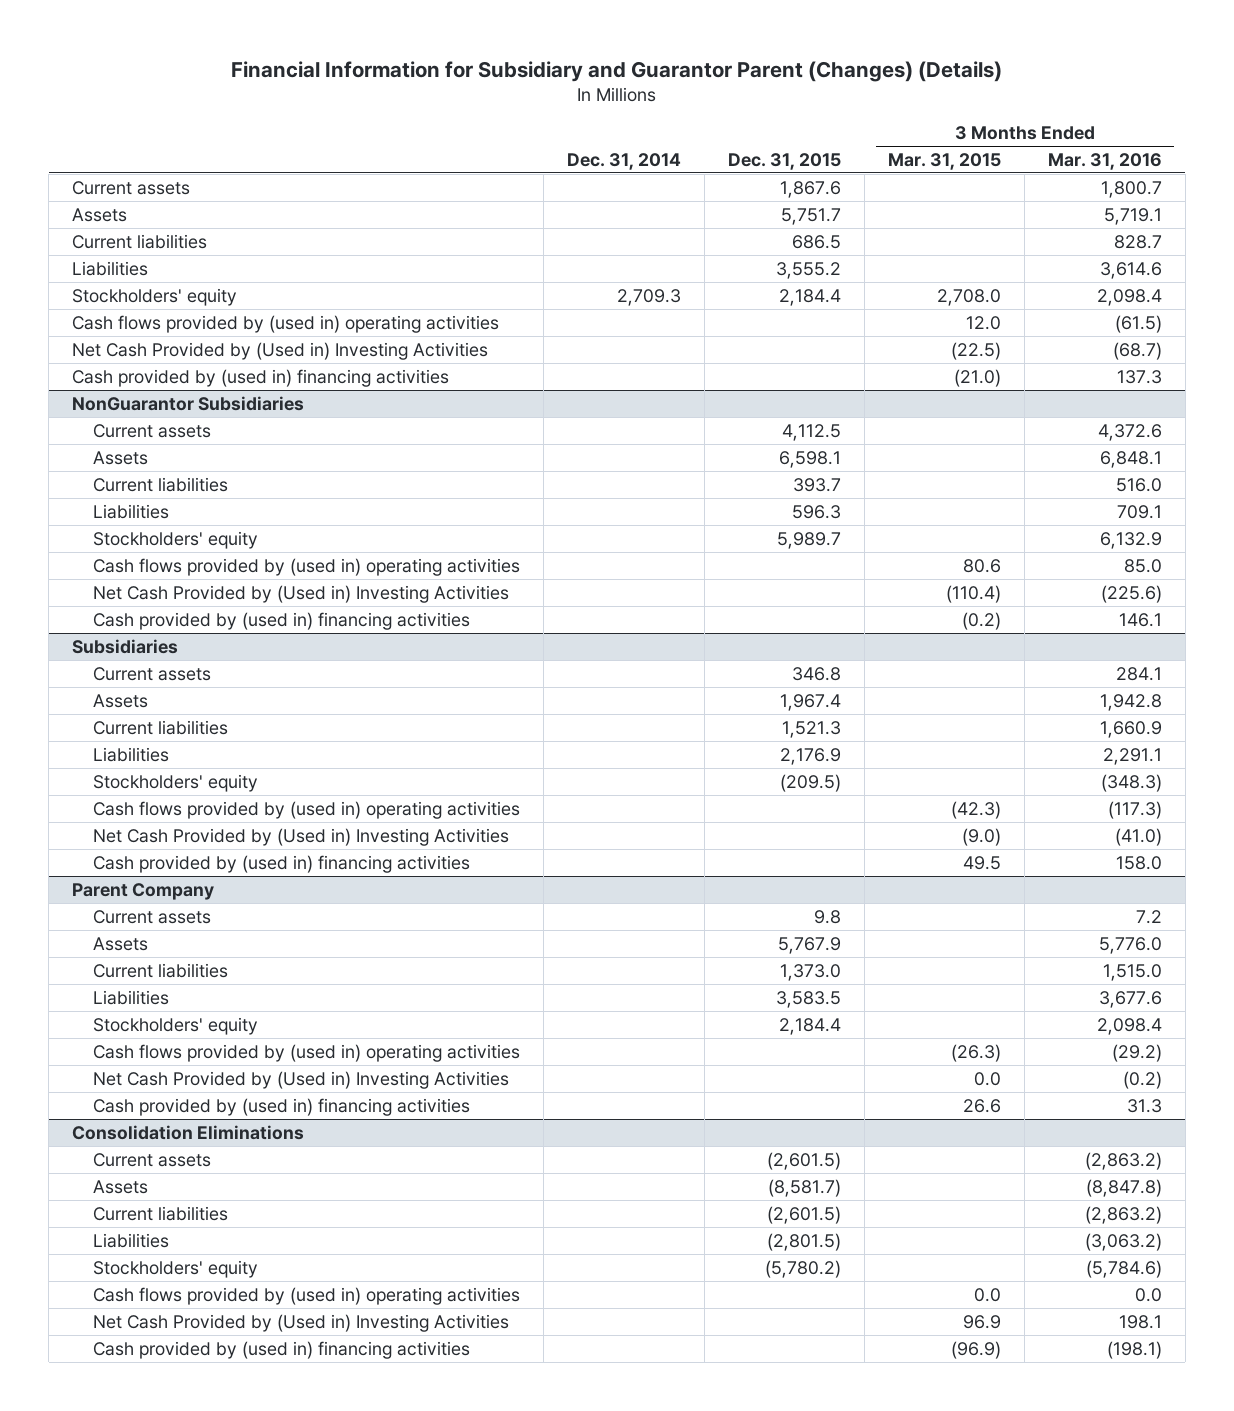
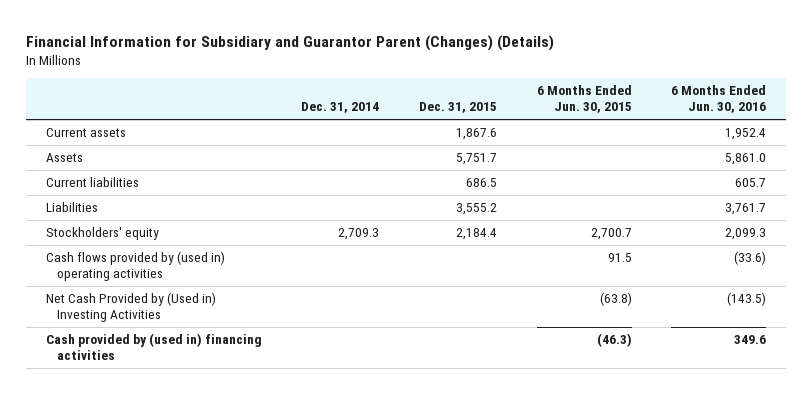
- | Dec. 31, 2014 | Dec. 31, 2015 | 3 Months Ended Mar. 31, 2015 | 3 Months Ended Mar. 31, 2016
+ | Dec. 31, 2014 | Dec. 31, 2015 | 6 Months Ended Jun. 30, 2015 | 6 Months Ended Jun. 30, 2016
- NonGuarantor Subsidiaries
- Current assets | | 4,112.5 | | 4,372.6
- Assets | | 6,598.1 | | 6,848.1
- Current liabilities | | 393.7 | | 516.0
- Liabilities | | 596.3 | | 709.1
- Stockholders' equity | | 5,989.7 | | 6,132.9
- Cash flows provided by (used in) operating activities | | | 80.6 | 85.0
- Net Cash Provided by (Used in) Investing Activities | | | (110.4) | (225.6)
- Cash provided by (used in) financing activities | | | (0.2) | 146.1
- Subsidiaries
- Current assets | | 346.8 | | 284.1
- Assets | | 1,967.4 | | 1,942.8
- Current liabilities | | 1,521.3 | | 1,660.9
- Liabilities | | 2,176.9 | | 2,291.1
- Stockholders' equity | | (209.5) | | (348.3)
- Cash flows provided by (used in) operating activities | | | (42.3) | (117.3)
- Net Cash Provided by (Used in) Investing Activities | | | (9.0) | (41.0)
- Cash provided by (used in) financing activities | | | 49.5 | 158.0
- Parent Company
- Current assets | | 9.8 | | 7.2
- Assets | | 5,767.9 | | 5,776.0
- Current liabilities | | 1,373.0 | | 1,515.0
- Liabilities | | 3,583.5 | | 3,677.6
- Stockholders' equity | | 2,184.4 | | 2,098.4
- Cash flows provided by (used in) operating activities | | | (26.3) | (29.2)
- Net Cash Provided by (Used in) Investing Activities | | | 0.0 | (0.2)
- Cash provided by (used in) financing activities | | | 26.6 | 31.3
- Consolidation Eliminations
- Current assets | | (2,601.5) | | (2,863.2)
- Assets | | (8,581.7) | | (8,847.8)
- Current liabilities | | (2,601.5) | | (2,863.2)
- Liabilities | | (2,801.5) | | (3,063.2)
- Stockholders' equity | | (5,780.2) | | (5,784.6)
- Cash flows provided by (used in) operating activities | | | 0.0 | 0.0
- Net Cash Provided by (Used in) Investing Activities | | | 96.9 | 198.1
- Cash provided by (used in) financing activities | | | (96.9) | (198.1)

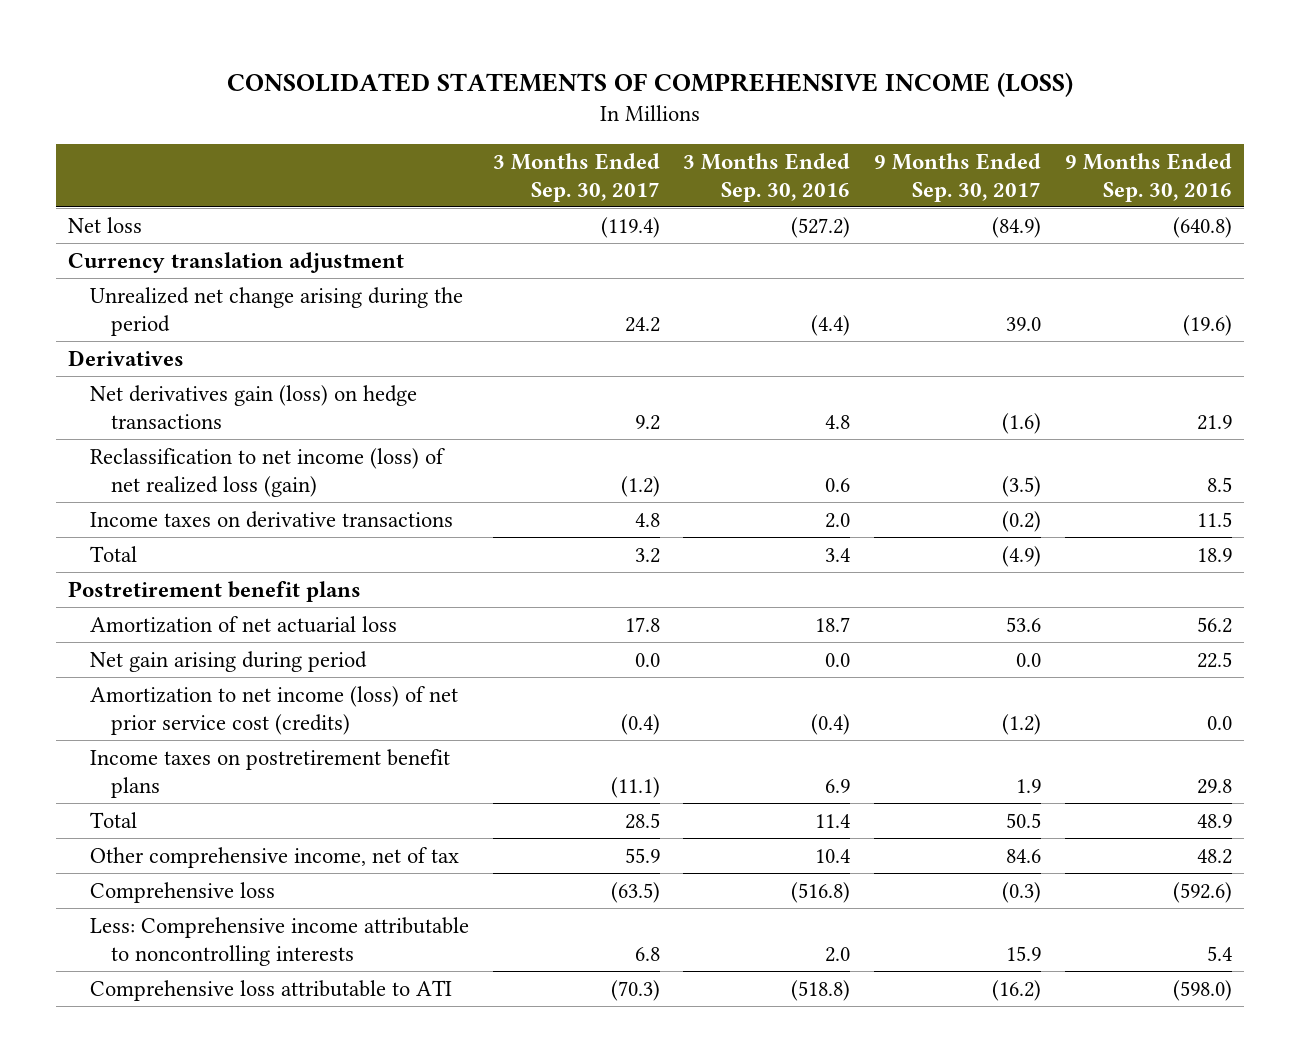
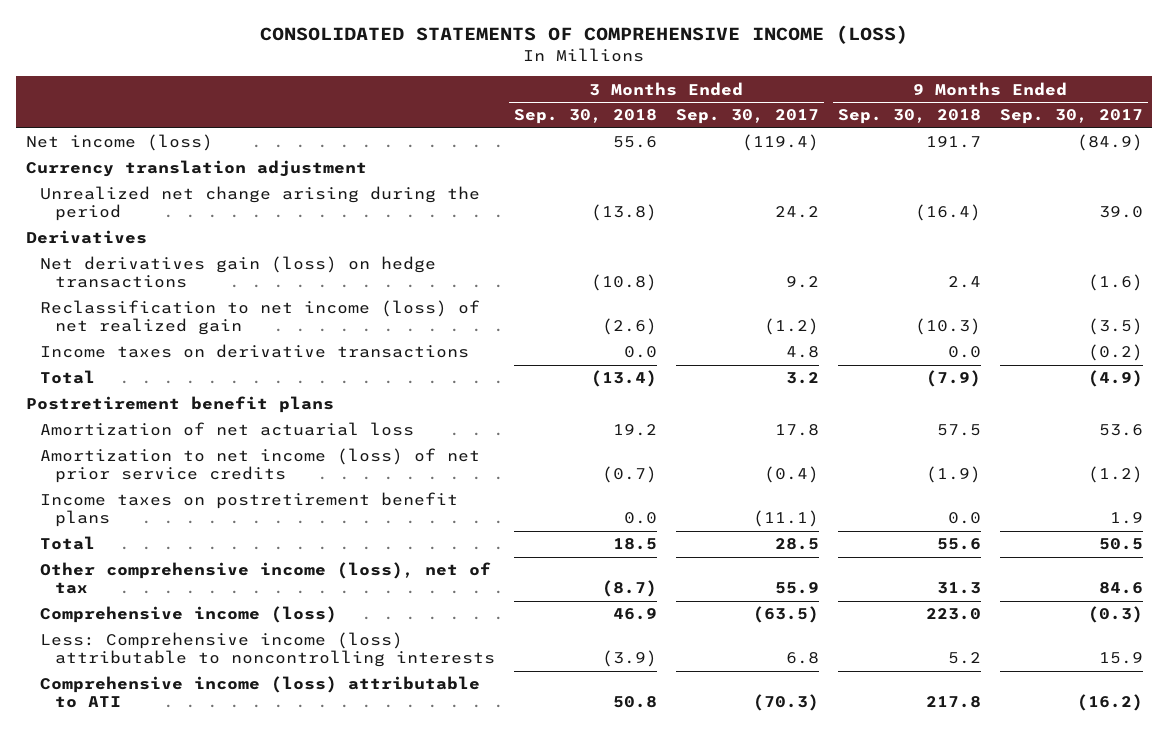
- | 3 Months Ended Sep. 30, 2017 | 3 Months Ended Sep. 30, 2016 | 9 Months Ended Sep. 30, 2017 | 9 Months Ended Sep. 30, 2016
+ | 3 Months Ended Sep. 30, 2018 | 3 Months Ended Sep. 30, 2017 | 9 Months Ended Sep. 30, 2018 | 9 Months Ended Sep. 30, 2017
- Net loss | (119.4) | (527.2) | (84.9) | (640.8)
+ Net income (loss) | 55.6 | (119.4) | 191.7 | (84.9)
- Reclassification to net income (loss) of net realized loss (gain) | (1.2) | 0.6 | (3.5) | 8.5
+ Reclassification to net income (loss) of net realized gain | (2.6) | (1.2) | (10.3) | (3.5)
- Net gain arising during period | 0.0 | 0.0 | 0.0 | 22.5
- Amortization to net income (loss) of net prior service cost (credits) | (0.4) | (0.4) | (1.2) | 0.0
+ Amortization to net income (loss) of net prior service credits | (0.7) | (0.4) | (1.9) | (1.2)
- Other comprehensive income, net of tax | 55.9 | 10.4 | 84.6 | 48.2
- Comprehensive loss | (63.5) | (516.8) | (0.3) | (592.6)
- Less: Comprehensive income attributable to noncontrolling interests | 6.8 | 2.0 | 15.9 | 5.4
- Comprehensive loss attributable to ATI | (70.3) | (518.8) | (16.2) | (598.0)
+ Other comprehensive income (loss), net of tax | (8.7) | 55.9 | 31.3 | 84.6
+ Comprehensive income (loss) | 46.9 | (63.5) | 223.0 | (0.3)
+ Less: Comprehensive income (loss) attributable to noncontrolling interests | (3.9) | 6.8 | 5.2 | 15.9
+ Comprehensive income (loss) attributable to ATI | 50.8 | (70.3) | 217.8 | (16.2)

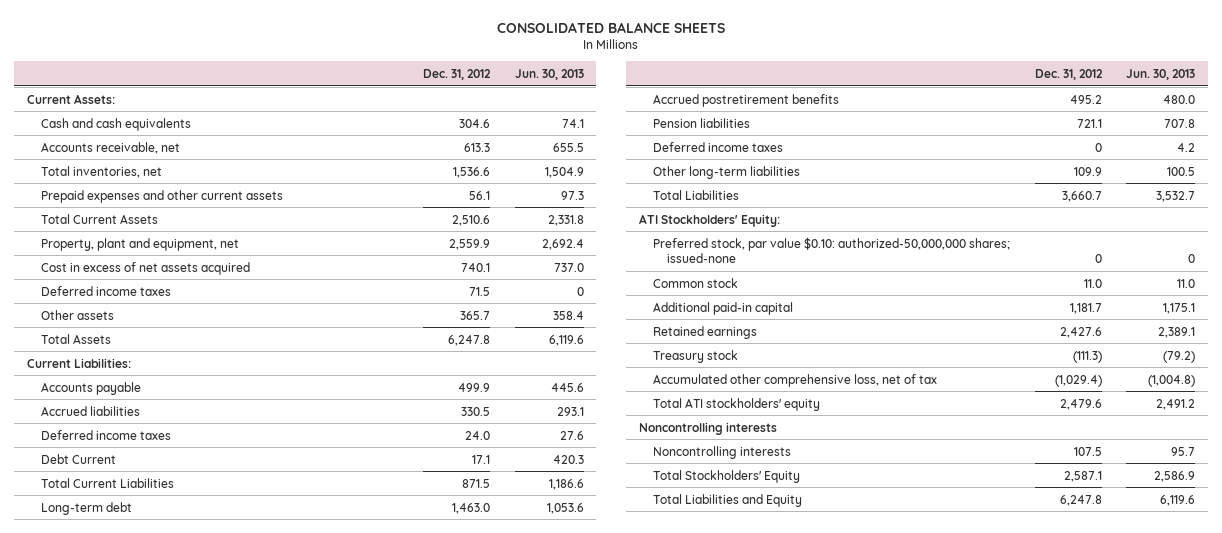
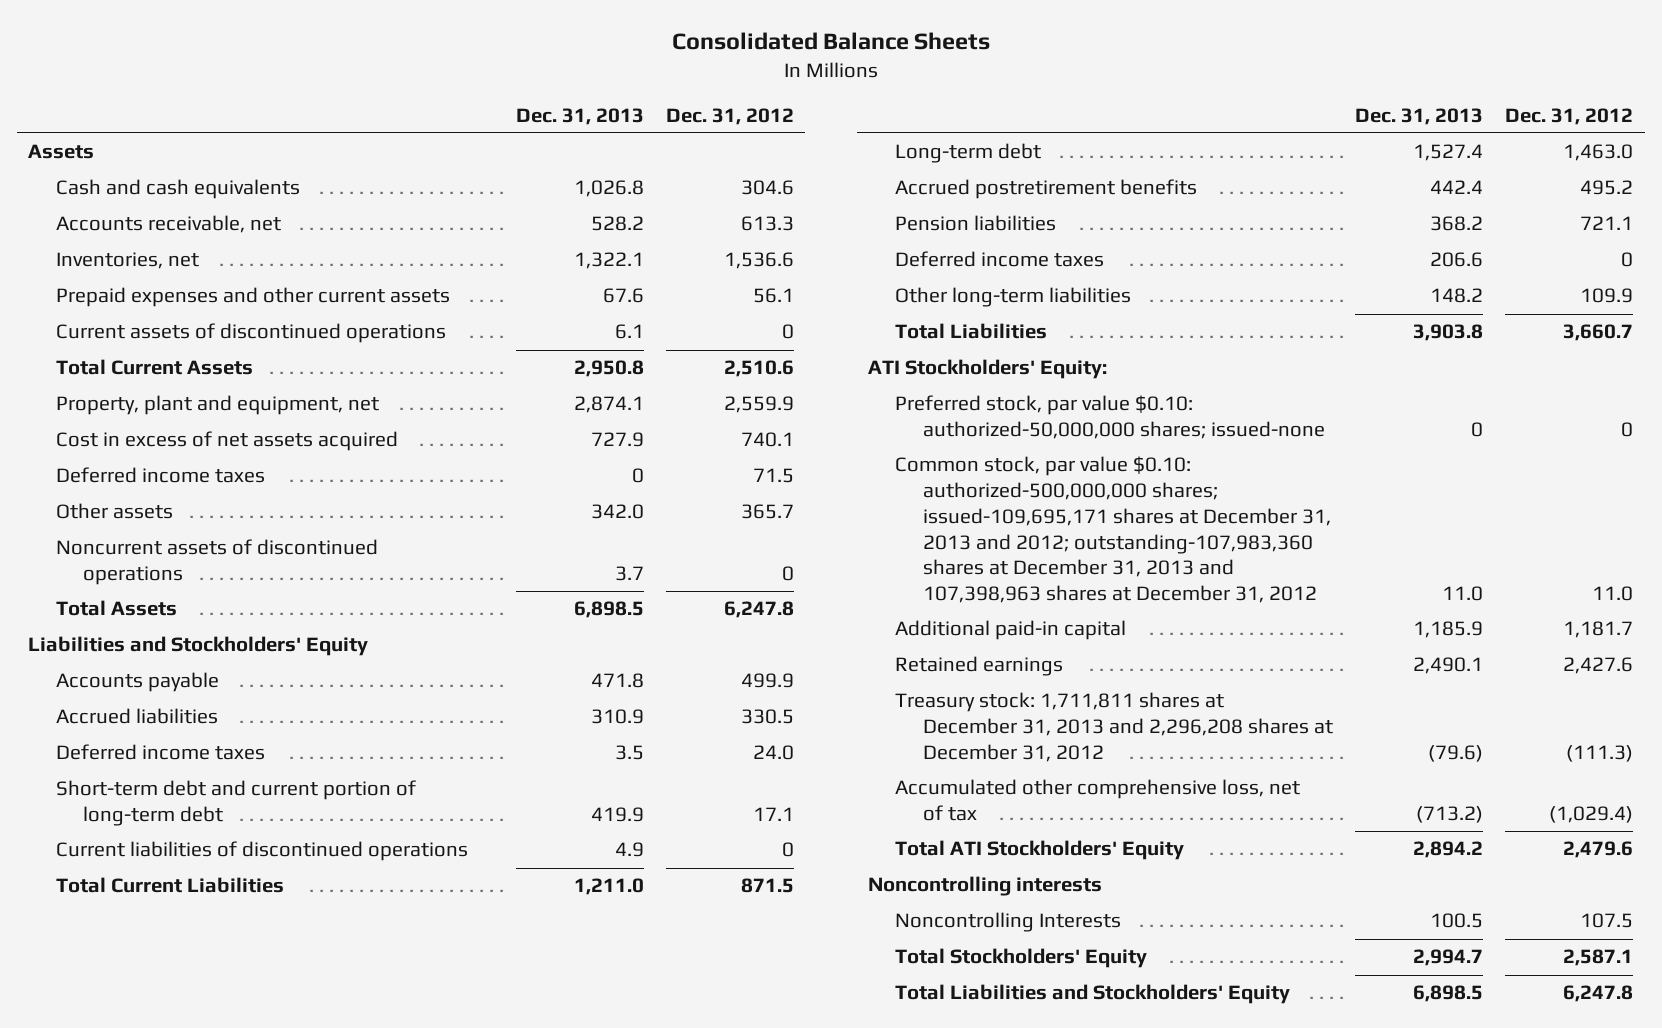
- CONSOLIDATED BALANCE SHEETS
+ Consolidated Balance Sheets
- | Dec. 31, 2012 | Jun. 30, 2013
+ | Dec. 31, 2013 | Dec. 31, 2012
- Current Assets:
+ Assets
- Total inventories, net | 1,536.6 | 1,504.9
+ Inventories, net | 1,322.1 | 1,536.6
+ Current assets of discontinued operations | 6.1 | 0
+ Noncurrent assets of discontinued operations | 3.7 | 0
- Current Liabilities:
+ Liabilities and Stockholders' Equity
- Debt Current | 17.1 | 420.3
+ Short-term debt and current portion of long-term debt | 419.9 | 17.1
+ Current liabilities of discontinued operations | 4.9 | 0
- Common stock | 11.0 | 11.0
+ Common stock, par value $0.10: authorized-500,000,000 shares; issued-109,695,171 shares at December 31, 2013 and 2012; outstanding-107,983,360 shares at December 31, 2013 and 107,398,963 shares at December 31, 2012 | 11.0 | 11.0
- Treasury stock | (111.3) | (79.2)
+ Treasury stock: 1,711,811 shares at December 31, 2013 and 2,296,208 shares at December 31, 2012 | (79.6) | (111.3)
- Total ATI stockholders' equity | 2,479.6 | 2,491.2
+ Total ATI Stockholders' Equity | 2,894.2 | 2,479.6
- Noncontrolling interests | 107.5 | 95.7
+ Noncontrolling Interests | 100.5 | 107.5
- Total Liabilities and Equity | 6,247.8 | 6,119.6
+ Total Liabilities and Stockholders' Equity | 6,898.5 | 6,247.8

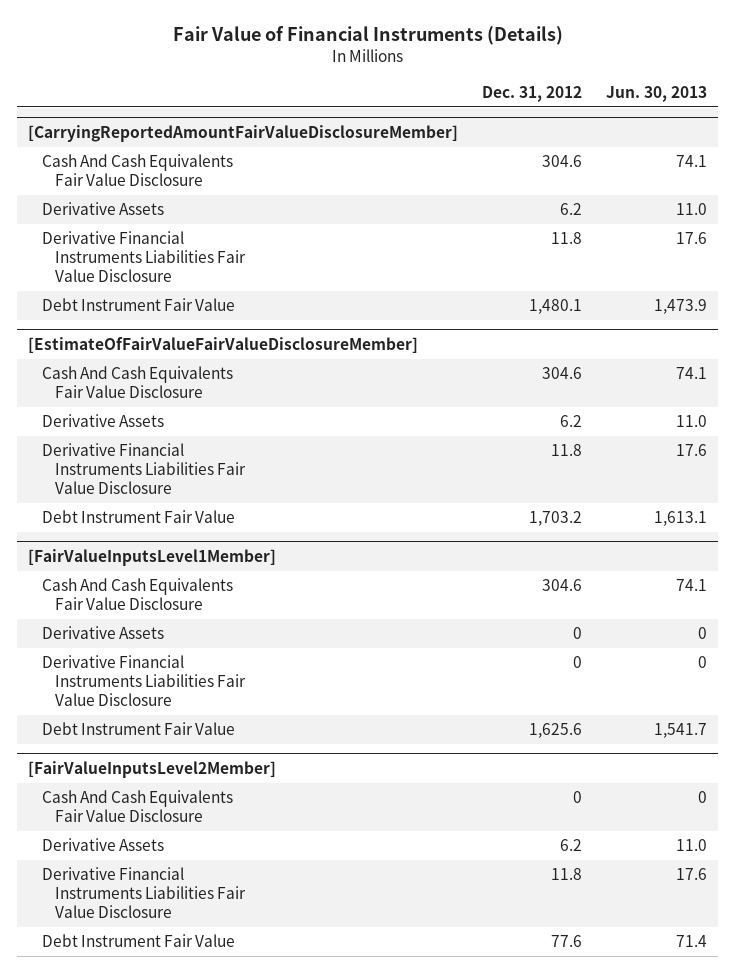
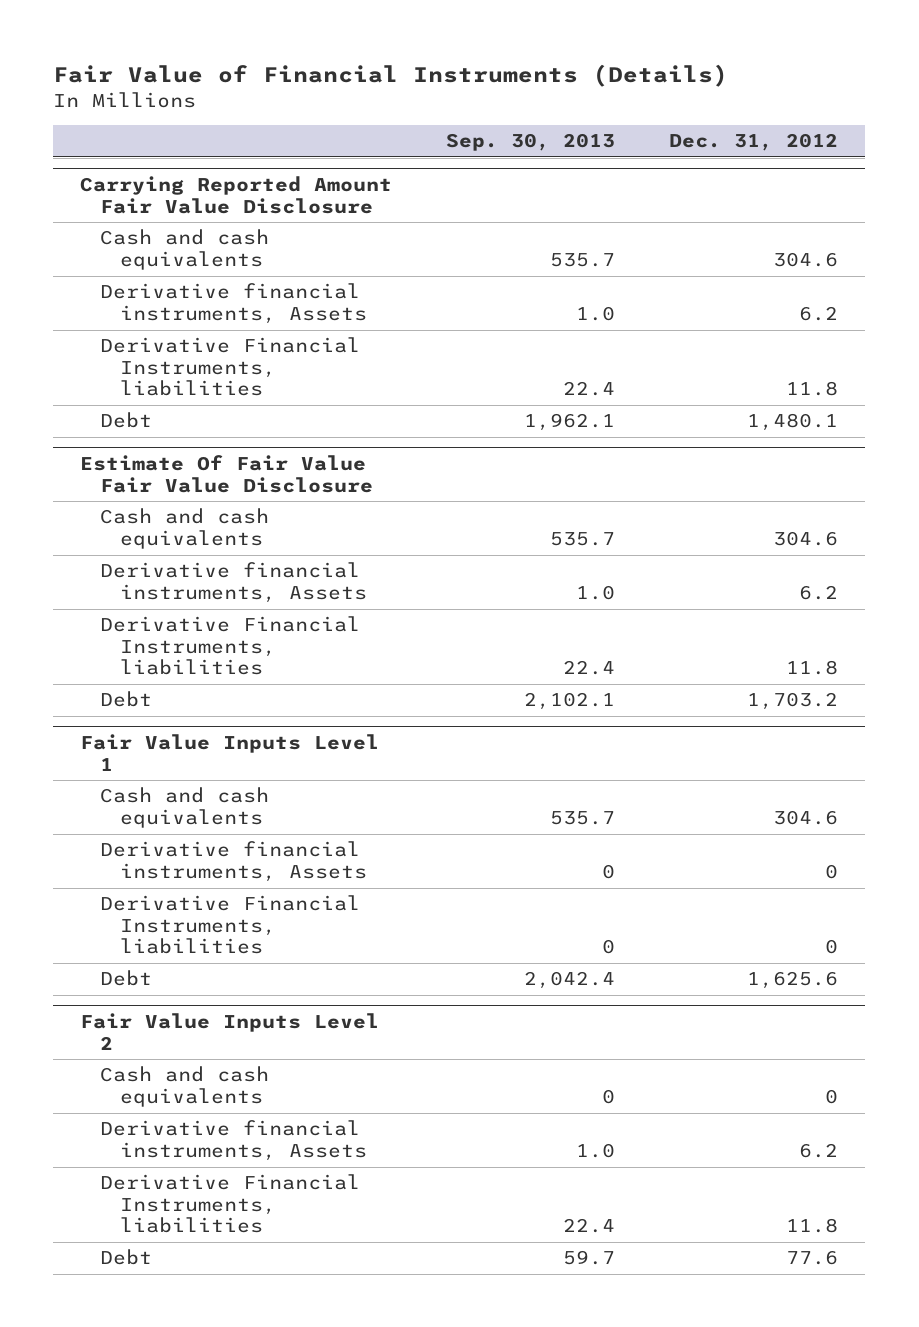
- | Dec. 31, 2012 | Jun. 30, 2013
+ | Sep. 30, 2013 | Dec. 31, 2012
- [CarryingReportedAmountFairValueDisclosureMember]
- Cash And Cash Equivalents Fair Value Disclosure | 304.6 | 74.1
- Derivative Assets | 6.2 | 11.0
- Derivative Financial Instruments Liabilities Fair Value Disclosure | 11.8 | 17.6
- Debt Instrument Fair Value | 1,480.1 | 1,473.9
- [EstimateOfFairValueFairValueDisclosureMember]
- Cash And Cash Equivalents Fair Value Disclosure | 304.6 | 74.1
- Derivative Assets | 6.2 | 11.0
- Derivative Financial Instruments Liabilities Fair Value Disclosure | 11.8 | 17.6
- Debt Instrument Fair Value | 1,703.2 | 1,613.1
- [FairValueInputsLevel1Member]
- Cash And Cash Equivalents Fair Value Disclosure | 304.6 | 74.1
- Derivative Assets | 0 | 0
- Derivative Financial Instruments Liabilities Fair Value Disclosure | 0 | 0
- Debt Instrument Fair Value | 1,625.6 | 1,541.7
- [FairValueInputsLevel2Member]
- Cash And Cash Equivalents Fair Value Disclosure | 0 | 0
- Derivative Assets | 6.2 | 11.0
- Derivative Financial Instruments Liabilities Fair Value Disclosure | 11.8 | 17.6
- Debt Instrument Fair Value | 77.6 | 71.4
+ Carrying Reported Amount Fair Value Disclosure
+ Cash and cash equivalents | 535.7 | 304.6
+ Derivative financial instruments, Assets | 1.0 | 6.2
+ Derivative Financial Instruments, liabilities | 22.4 | 11.8
+ Debt | 1,962.1 | 1,480.1
+ Estimate Of Fair Value Fair Value Disclosure
+ Cash and cash equivalents | 535.7 | 304.6
+ Derivative financial instruments, Assets | 1.0 | 6.2
+ Derivative Financial Instruments, liabilities | 22.4 | 11.8
+ Debt | 2,102.1 | 1,703.2
+ Fair Value Inputs Level 1
+ Cash and cash equivalents | 535.7 | 304.6
+ Derivative financial instruments, Assets | 0 | 0
+ Derivative Financial Instruments, liabilities | 0 | 0
+ Debt | 2,042.4 | 1,625.6
+ Fair Value Inputs Level 2
+ Cash and cash equivalents | 0 | 0
+ Derivative financial instruments, Assets | 1.0 | 6.2
+ Derivative Financial Instruments, liabilities | 22.4 | 11.8
+ Debt | 59.7 | 77.6

